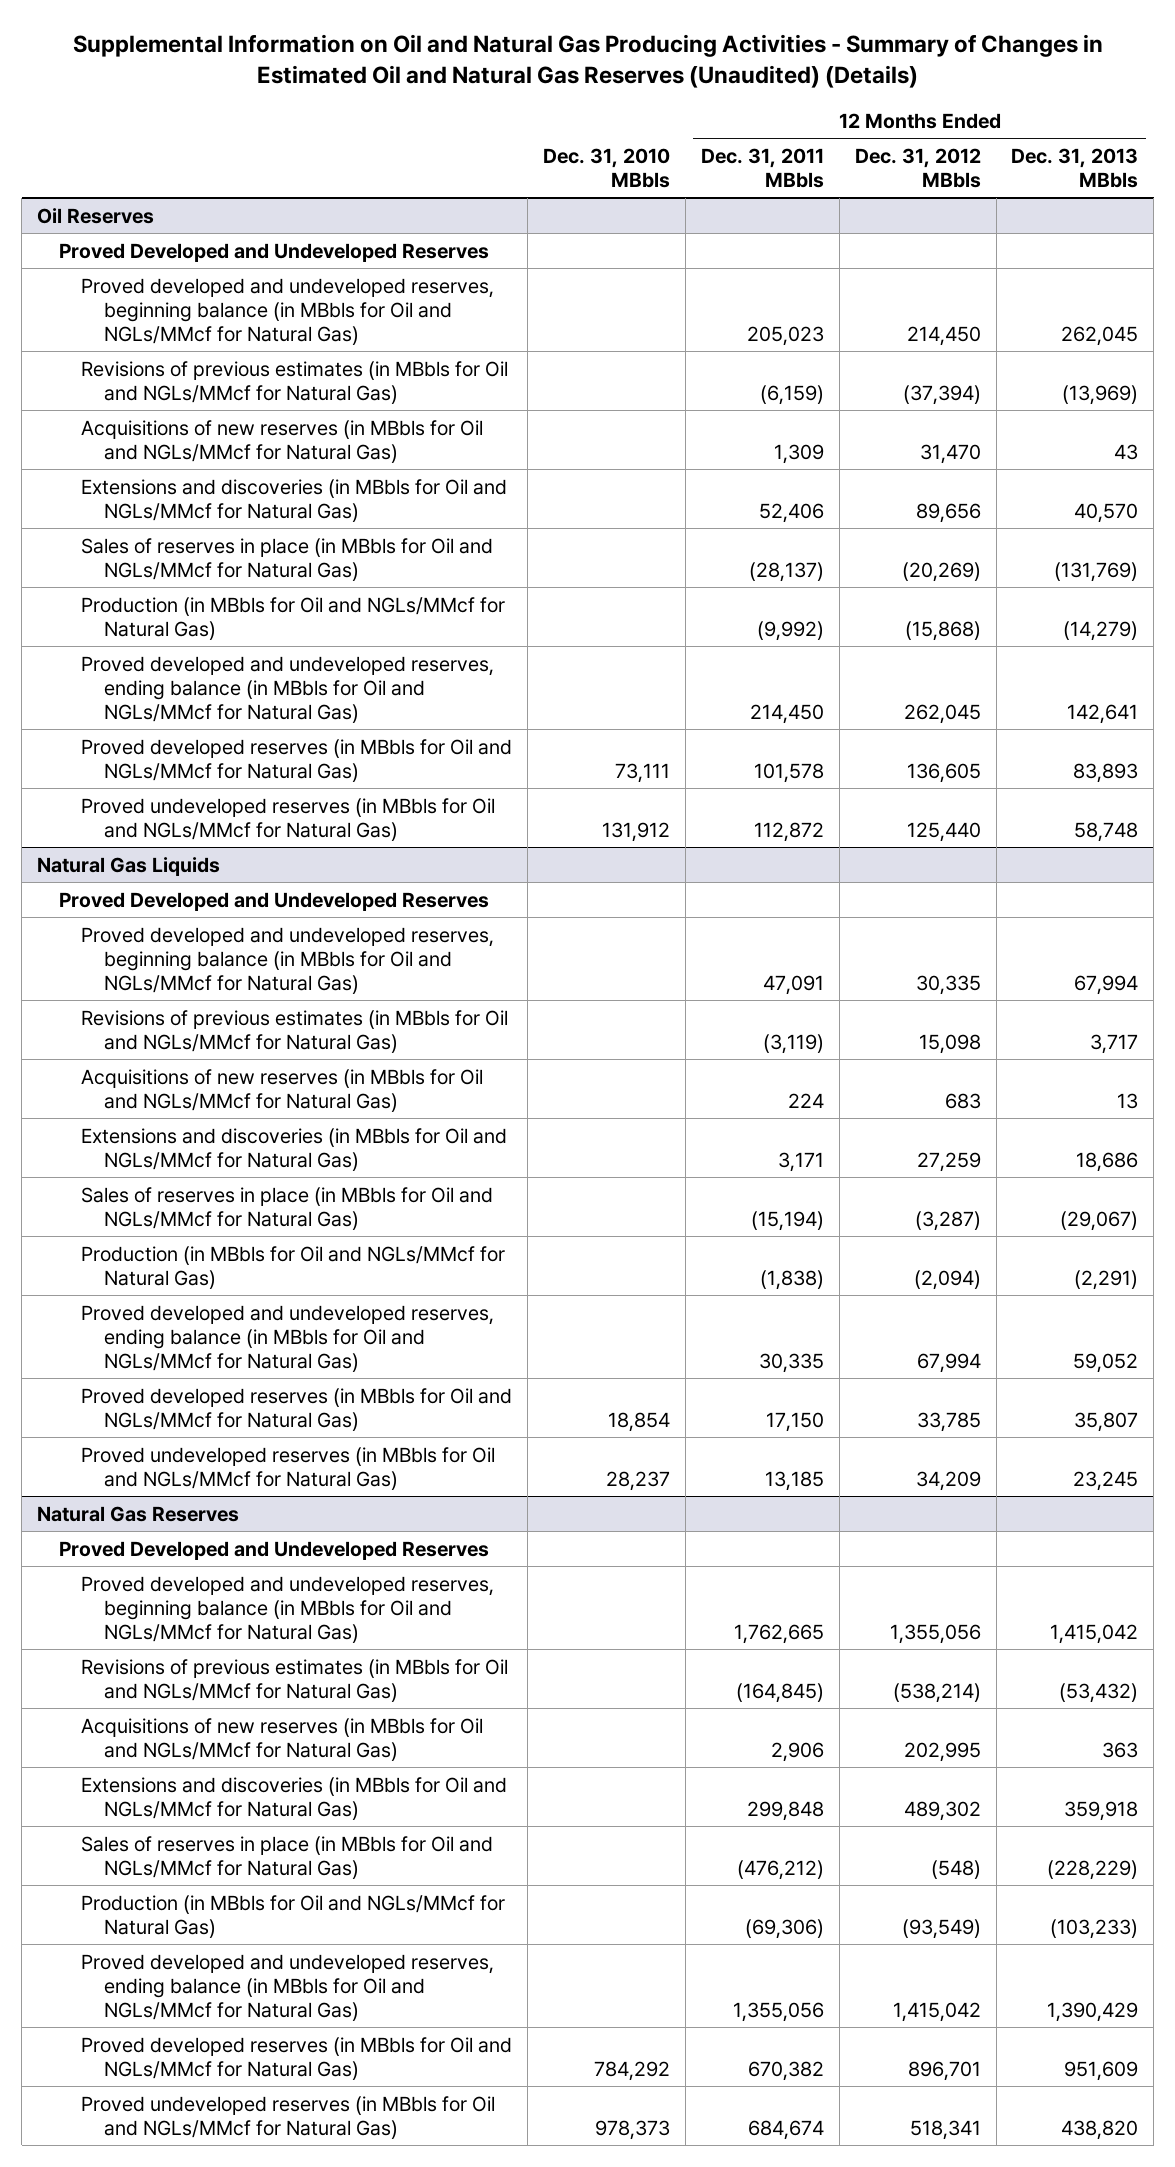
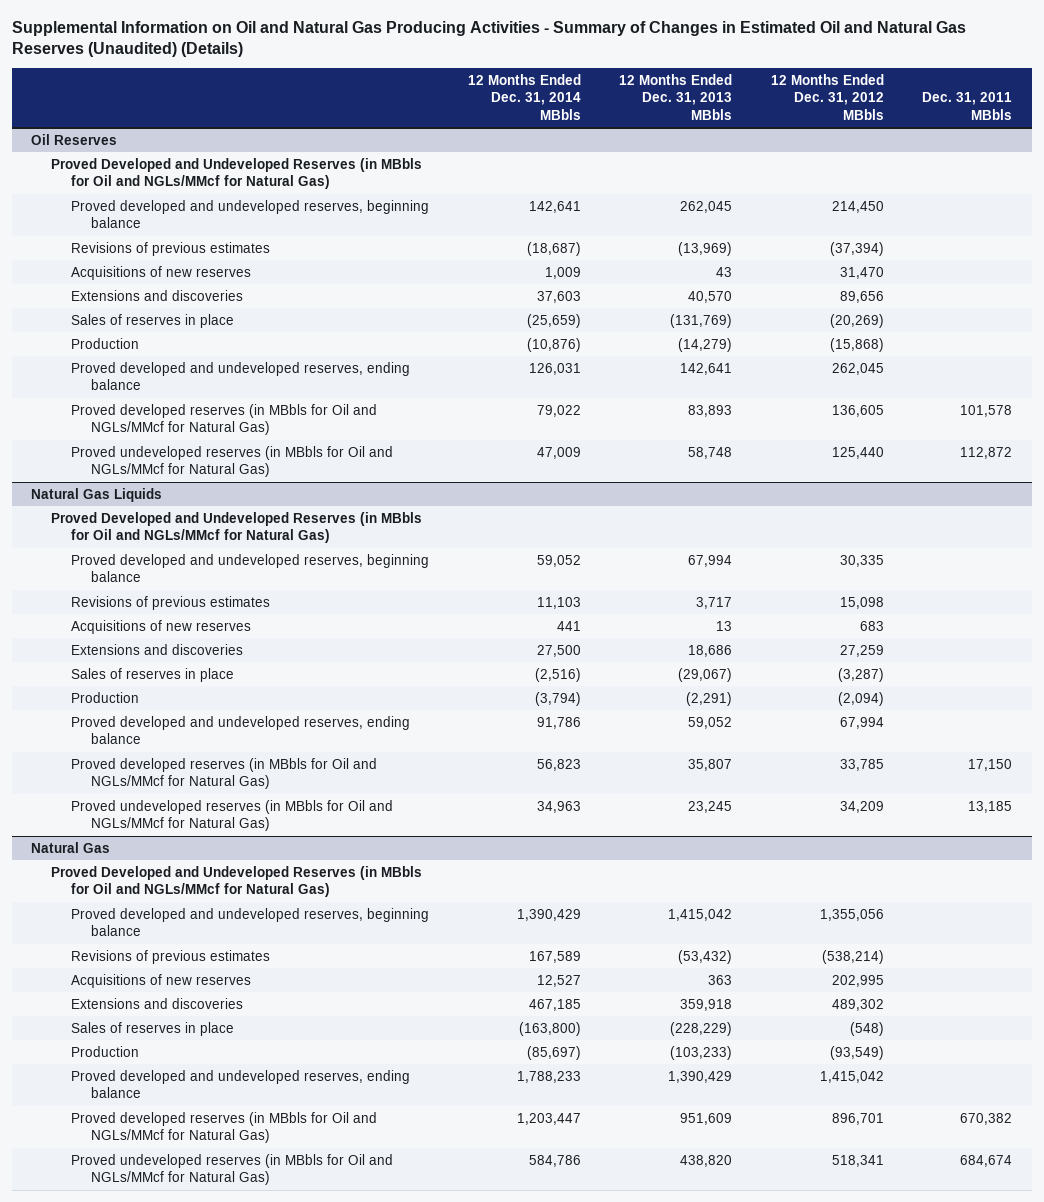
- | Dec. 31, 2010 MBbls | 12 Months Ended Dec. 31, 2011 MBbls | 12 Months Ended Dec. 31, 2012 MBbls | 12 Months Ended Dec. 31, 2013 MBbls
+ | 12 Months Ended Dec. 31, 2014 MBbls | 12 Months Ended Dec. 31, 2013 MBbls | 12 Months Ended Dec. 31, 2012 MBbls | Dec. 31, 2011 MBbls
@ Oil Reserves
- Proved Developed and Undeveloped Reserves
- Proved developed and undeveloped reserves, beginning balance (in MBbls for Oil and NGLs/MMcf for Natural Gas) | | 205,023 | 214,450 | 262,045
- Revisions of previous estimates (in MBbls for Oil and NGLs/MMcf for Natural Gas) | | (6,159) | (37,394) | (13,969)
- Acquisitions of new reserves (in MBbls for Oil and NGLs/MMcf for Natural Gas) | | 1,309 | 31,470 | 43
- Extensions and discoveries (in MBbls for Oil and NGLs/MMcf for Natural Gas) | | 52,406 | 89,656 | 40,570
- Sales of reserves in place (in MBbls for Oil and NGLs/MMcf for Natural Gas) | | (28,137) | (20,269) | (131,769)
- Production (in MBbls for Oil and NGLs/MMcf for Natural Gas) | | (9,992) | (15,868) | (14,279)
- Proved developed and undeveloped reserves, ending balance (in MBbls for Oil and NGLs/MMcf for Natural Gas) | | 214,450 | 262,045 | 142,641
+ Proved Developed and Undeveloped Reserves (in MBbls for Oil and NGLs/MMcf for Natural Gas)
+ Proved developed and undeveloped reserves, beginning balance | 142,641 | 262,045 | 214,450 |
+ Revisions of previous estimates | (18,687) | (13,969) | (37,394) |
+ Acquisitions of new reserves | 1,009 | 43 | 31,470 |
+ Extensions and discoveries | 37,603 | 40,570 | 89,656 |
+ Sales of reserves in place | (25,659) | (131,769) | (20,269) |
+ Production | (10,876) | (14,279) | (15,868) |
+ Proved developed and undeveloped reserves, ending balance | 126,031 | 142,641 | 262,045 |
@ Natural Gas Liquids
- Proved Developed and Undeveloped Reserves
- Proved developed and undeveloped reserves, beginning balance (in MBbls for Oil and NGLs/MMcf for Natural Gas) | | 47,091 | 30,335 | 67,994
- Revisions of previous estimates (in MBbls for Oil and NGLs/MMcf for Natural Gas) | | (3,119) | 15,098 | 3,717
- Acquisitions of new reserves (in MBbls for Oil and NGLs/MMcf for Natural Gas) | | 224 | 683 | 13
- Extensions and discoveries (in MBbls for Oil and NGLs/MMcf for Natural Gas) | | 3,171 | 27,259 | 18,686
- Sales of reserves in place (in MBbls for Oil and NGLs/MMcf for Natural Gas) | | (15,194) | (3,287) | (29,067)
- Production (in MBbls for Oil and NGLs/MMcf for Natural Gas) | | (1,838) | (2,094) | (2,291)
- Proved developed and undeveloped reserves, ending balance (in MBbls for Oil and NGLs/MMcf for Natural Gas) | | 30,335 | 67,994 | 59,052
+ Proved Developed and Undeveloped Reserves (in MBbls for Oil and NGLs/MMcf for Natural Gas)
+ Proved developed and undeveloped reserves, beginning balance | 59,052 | 67,994 | 30,335 |
+ Revisions of previous estimates | 11,103 | 3,717 | 15,098 |
+ Acquisitions of new reserves | 441 | 13 | 683 |
+ Extensions and discoveries | 27,500 | 18,686 | 27,259 |
+ Sales of reserves in place | (2,516) | (29,067) | (3,287) |
+ Production | (3,794) | (2,291) | (2,094) |
+ Proved developed and undeveloped reserves, ending balance | 91,786 | 59,052 | 67,994 |
- Natural Gas Reserves
- Proved Developed and Undeveloped Reserves
- Proved developed and undeveloped reserves, beginning balance (in MBbls for Oil and NGLs/MMcf for Natural Gas) | | 1,762,665 | 1,355,056 | 1,415,042
- Revisions of previous estimates (in MBbls for Oil and NGLs/MMcf for Natural Gas) | | (164,845) | (538,214) | (53,432)
- Acquisitions of new reserves (in MBbls for Oil and NGLs/MMcf for Natural Gas) | | 2,906 | 202,995 | 363
- Extensions and discoveries (in MBbls for Oil and NGLs/MMcf for Natural Gas) | | 299,848 | 489,302 | 359,918
- Sales of reserves in place (in MBbls for Oil and NGLs/MMcf for Natural Gas) | | (476,212) | (548) | (228,229)
- Production (in MBbls for Oil and NGLs/MMcf for Natural Gas) | | (69,306) | (93,549) | (103,233)
- Proved developed and undeveloped reserves, ending balance (in MBbls for Oil and NGLs/MMcf for Natural Gas) | | 1,355,056 | 1,415,042 | 1,390,429
+ Natural Gas
+ Proved Developed and Undeveloped Reserves (in MBbls for Oil and NGLs/MMcf for Natural Gas)
+ Proved developed and undeveloped reserves, beginning balance | 1,390,429 | 1,415,042 | 1,355,056 |
+ Revisions of previous estimates | 167,589 | (53,432) | (538,214) |
+ Acquisitions of new reserves | 12,527 | 363 | 202,995 |
+ Extensions and discoveries | 467,185 | 359,918 | 489,302 |
+ Sales of reserves in place | (163,800) | (228,229) | (548) |
+ Production | (85,697) | (103,233) | (93,549) |
+ Proved developed and undeveloped reserves, ending balance | 1,788,233 | 1,390,429 | 1,415,042 |

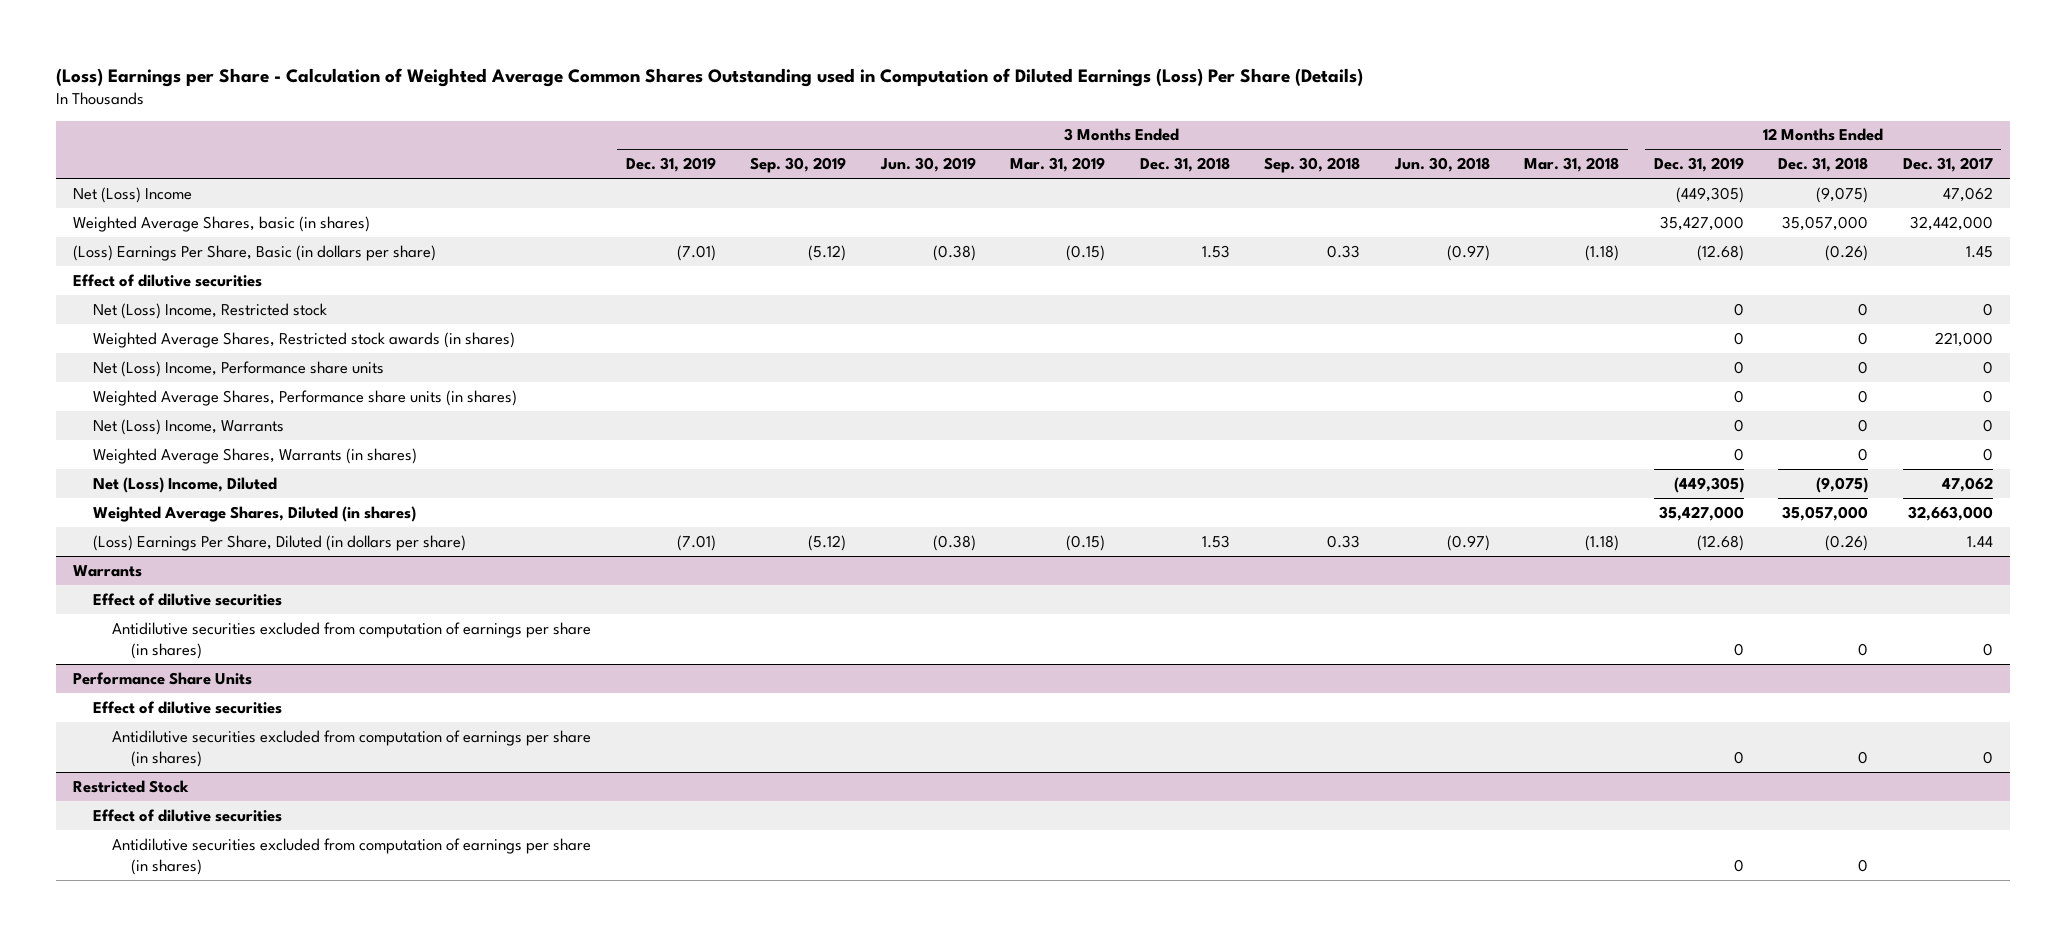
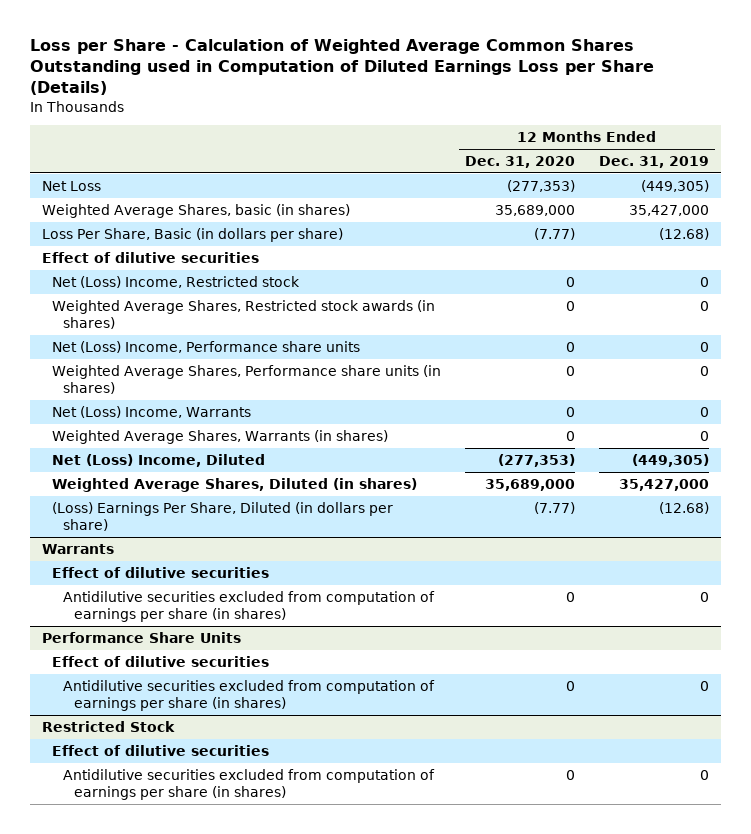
- (Loss) Earnings per Share - Calculation of Weighted Average Common Shares Outstanding used in Computation of Diluted Earnings (Loss) Per Share (Details)
+ Loss per Share - Calculation of Weighted Average Common Shares Outstanding used in Computation of Diluted Earnings Loss per Share (Details)
- | 3 Months Ended Dec. 31, 2019 | 3 Months Ended Sep. 30, 2019 | 3 Months Ended Jun. 30, 2019 | 3 Months Ended Mar. 31, 2019 | 3 Months Ended Dec. 31, 2018 | 3 Months Ended Sep. 30, 2018 | 3 Months Ended Jun. 30, 2018 | 3 Months Ended Mar. 31, 2018 | 12 Months Ended Dec. 31, 2019 | 12 Months Ended Dec. 31, 2018 | 12 Months Ended Dec. 31, 2017
+ | 12 Months Ended Dec. 31, 2020 | 12 Months Ended Dec. 31, 2019
- Net (Loss) Income | | | | | | | | | (449,305) | (9,075) | 47,062
+ Net Loss | (277,353) | (449,305)
- (Loss) Earnings Per Share, Basic (in dollars per share) | (7.01) | (5.12) | (0.38) | (0.15) | 1.53 | 0.33 | (0.97) | (1.18) | (12.68) | (0.26) | 1.45
+ Loss Per Share, Basic (in dollars per share) | (7.77) | (12.68)

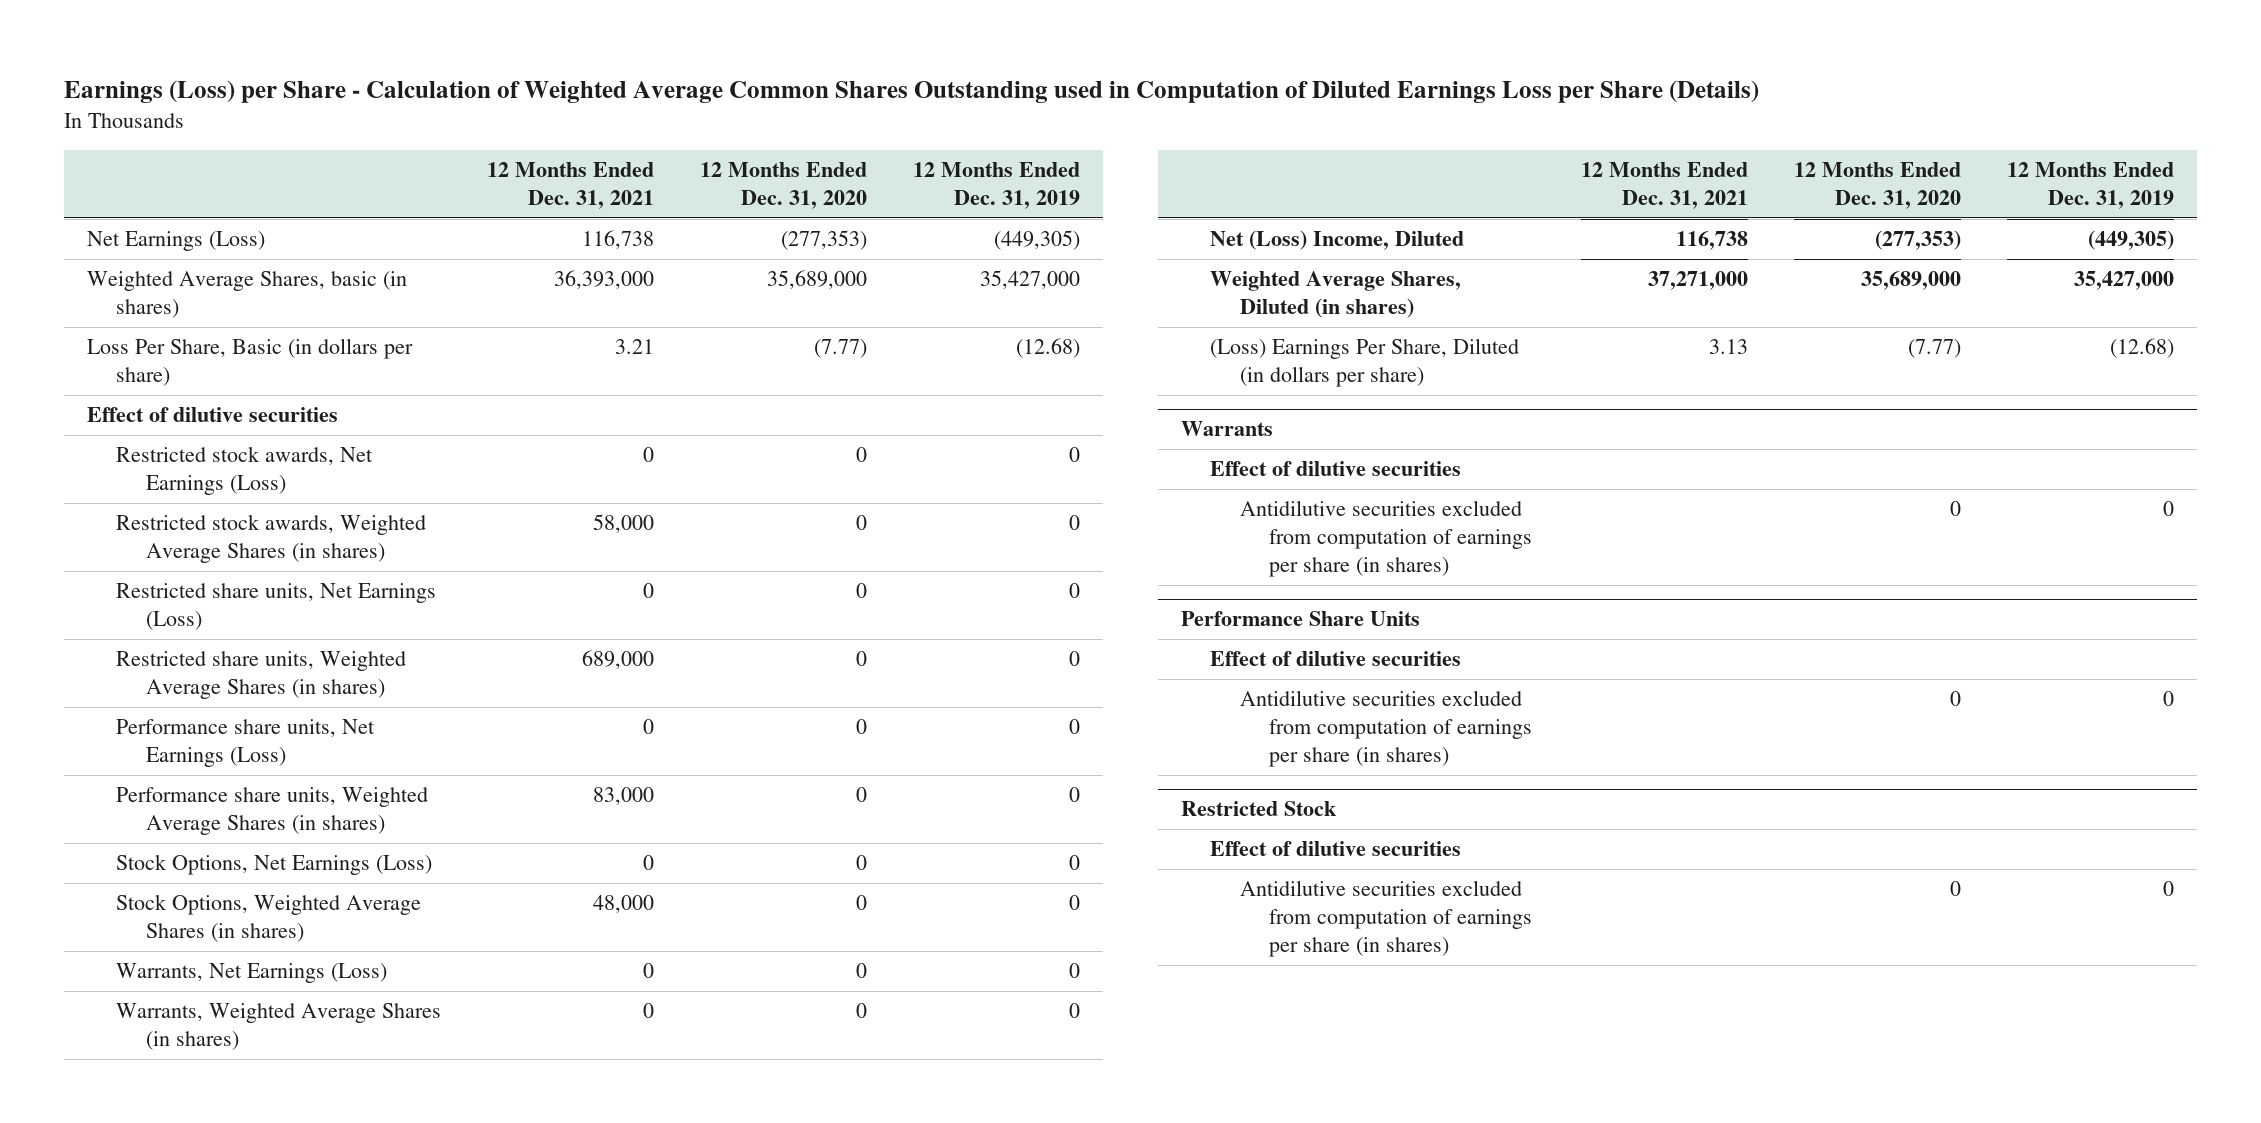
- Loss per Share - Calculation of Weighted Average Common Shares Outstanding used in Computation of Diluted Earnings Loss per Share (Details)
+ Earnings (Loss) per Share - Calculation of Weighted Average Common Shares Outstanding used in Computation of Diluted Earnings Loss per Share (Details)
- | 12 Months Ended Dec. 31, 2020 | 12 Months Ended Dec. 31, 2019
+ | 12 Months Ended Dec. 31, 2021 | 12 Months Ended Dec. 31, 2020 | 12 Months Ended Dec. 31, 2019
- Net Loss | (277,353) | (449,305)
+ Net Earnings (Loss) | 116,738 | (277,353) | (449,305)
- Net (Loss) Income, Restricted stock | 0 | 0
- Weighted Average Shares, Restricted stock awards (in shares) | 0 | 0
- Net (Loss) Income, Performance share units | 0 | 0
- Weighted Average Shares, Performance share units (in shares) | 0 | 0
- Net (Loss) Income, Warrants | 0 | 0
- Weighted Average Shares, Warrants (in shares) | 0 | 0
+ Restricted stock awards, Net Earnings (Loss) | 0 | 0 | 0
+ Restricted stock awards, Weighted Average Shares (in shares) | 58,000 | 0 | 0
+ Restricted share units, Net Earnings (Loss) | 0 | 0 | 0
+ Restricted share units, Weighted Average Shares (in shares) | 689,000 | 0 | 0
+ Performance share units, Net Earnings (Loss) | 0 | 0 | 0
+ Performance share units, Weighted Average Shares (in shares) | 83,000 | 0 | 0
+ Stock Options, Net Earnings (Loss) | 0 | 0 | 0
+ Stock Options, Weighted Average Shares (in shares) | 48,000 | 0 | 0
+ Warrants, Net Earnings (Loss) | 0 | 0 | 0
+ Warrants, Weighted Average Shares (in shares) | 0 | 0 | 0

